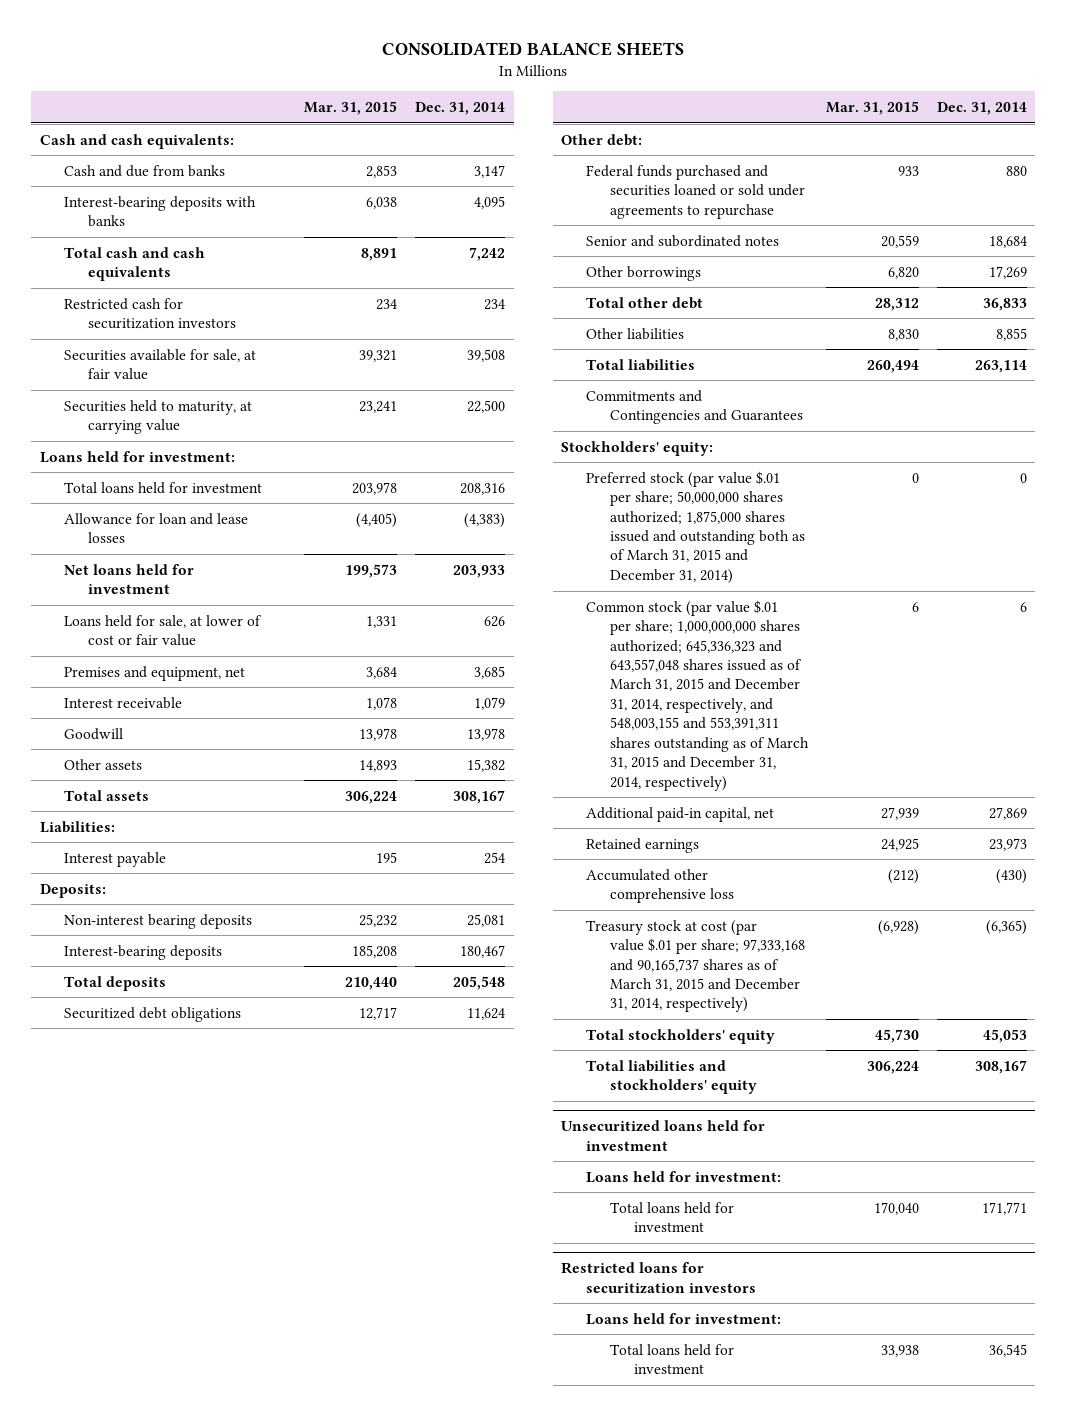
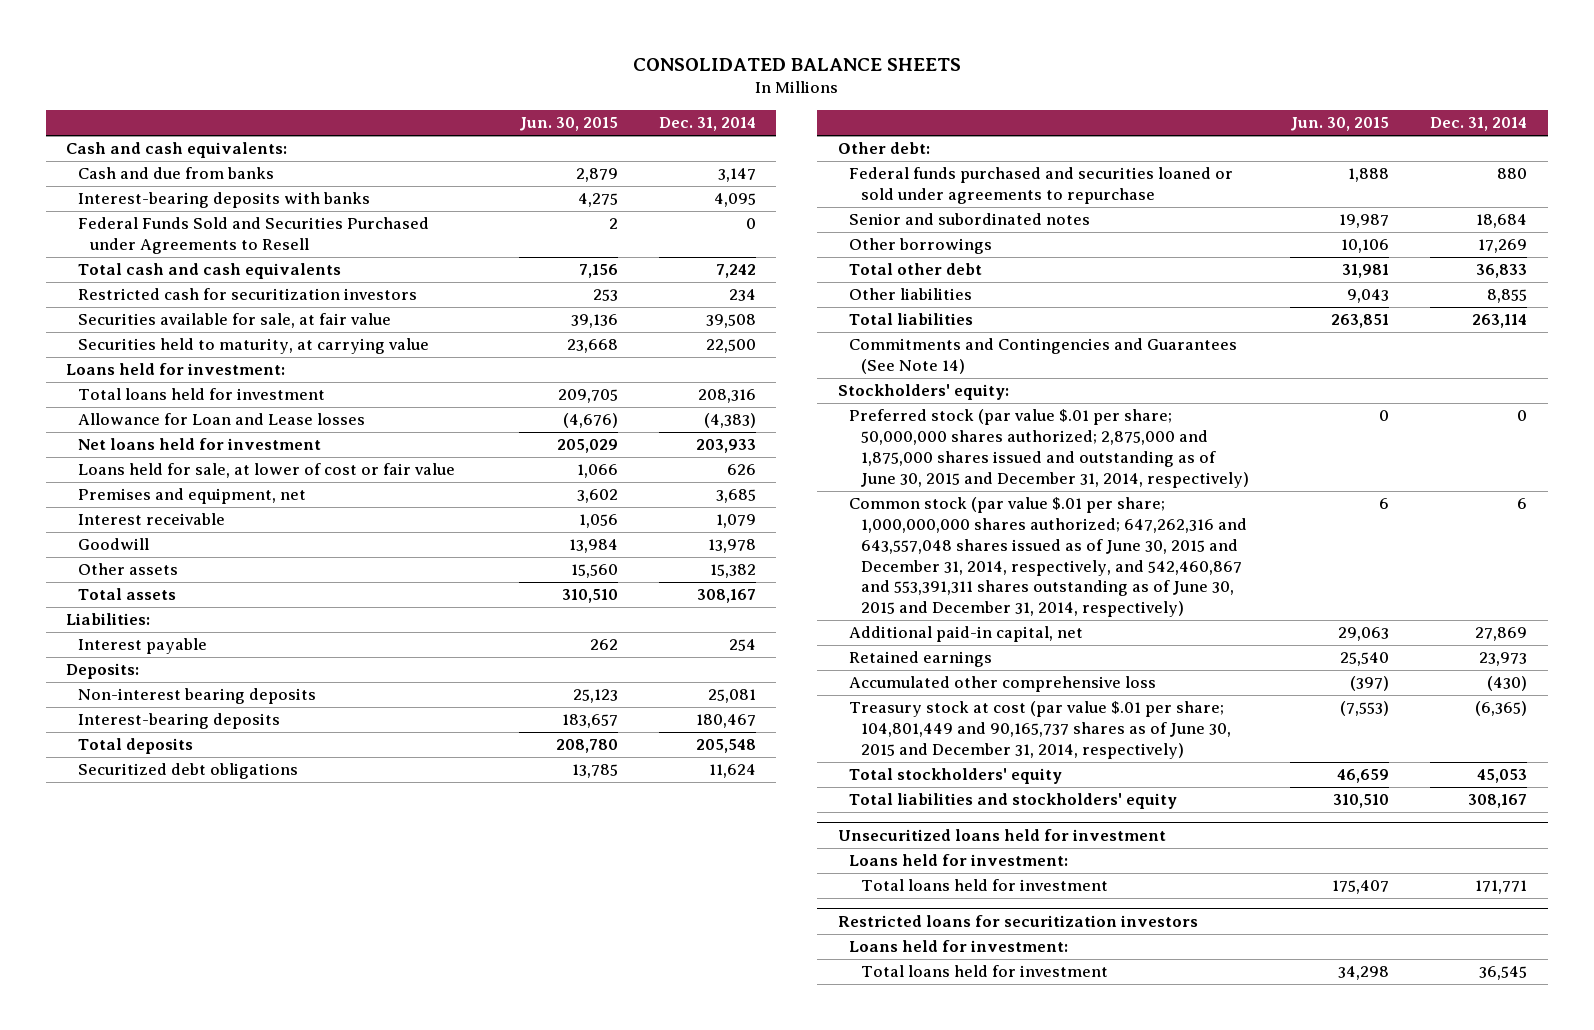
- | Mar. 31, 2015 | Dec. 31, 2014
+ | Jun. 30, 2015 | Dec. 31, 2014
+ Federal Funds Sold and Securities Purchased under Agreements to Resell | 2 | 0
- Allowance for loan and lease losses | (4,405) | (4,383)
+ Allowance for Loan and Lease losses | (4,676) | (4,383)
- Commitments and Contingencies and Guarantees
+ Commitments and Contingencies and Guarantees (See Note 14)
- Preferred stock (par value $.01 per share; 50,000,000 shares authorized; 1,875,000 shares issued and outstanding both as of March 31, 2015 and December 31, 2014) | 0 | 0
- Common stock (par value $.01 per share; 1,000,000,000 shares authorized; 645,336,323 and 643,557,048 shares issued as of March 31, 2015 and December 31, 2014, respectively, and 548,003,155 and 553,391,311 shares outstanding as of March 31, 2015 and December 31, 2014, respectively) | 6 | 6
+ Preferred stock (par value $.01 per share; 50,000,000 shares authorized; 2,875,000 and 1,875,000 shares issued and outstanding as of June 30, 2015 and December 31, 2014, respectively) | 0 | 0
+ Common stock (par value $.01 per share; 1,000,000,000 shares authorized; 647,262,316 and 643,557,048 shares issued as of June 30, 2015 and December 31, 2014, respectively, and 542,460,867 and 553,391,311 shares outstanding as of June 30, 2015 and December 31, 2014, respectively) | 6 | 6
- Treasury stock at cost (par value $.01 per share; 97,333,168 and 90,165,737 shares as of March 31, 2015 and December 31, 2014, respectively) | (6,928) | (6,365)
+ Treasury stock at cost (par value $.01 per share; 104,801,449 and 90,165,737 shares as of June 30, 2015 and December 31, 2014, respectively) | (7,553) | (6,365)

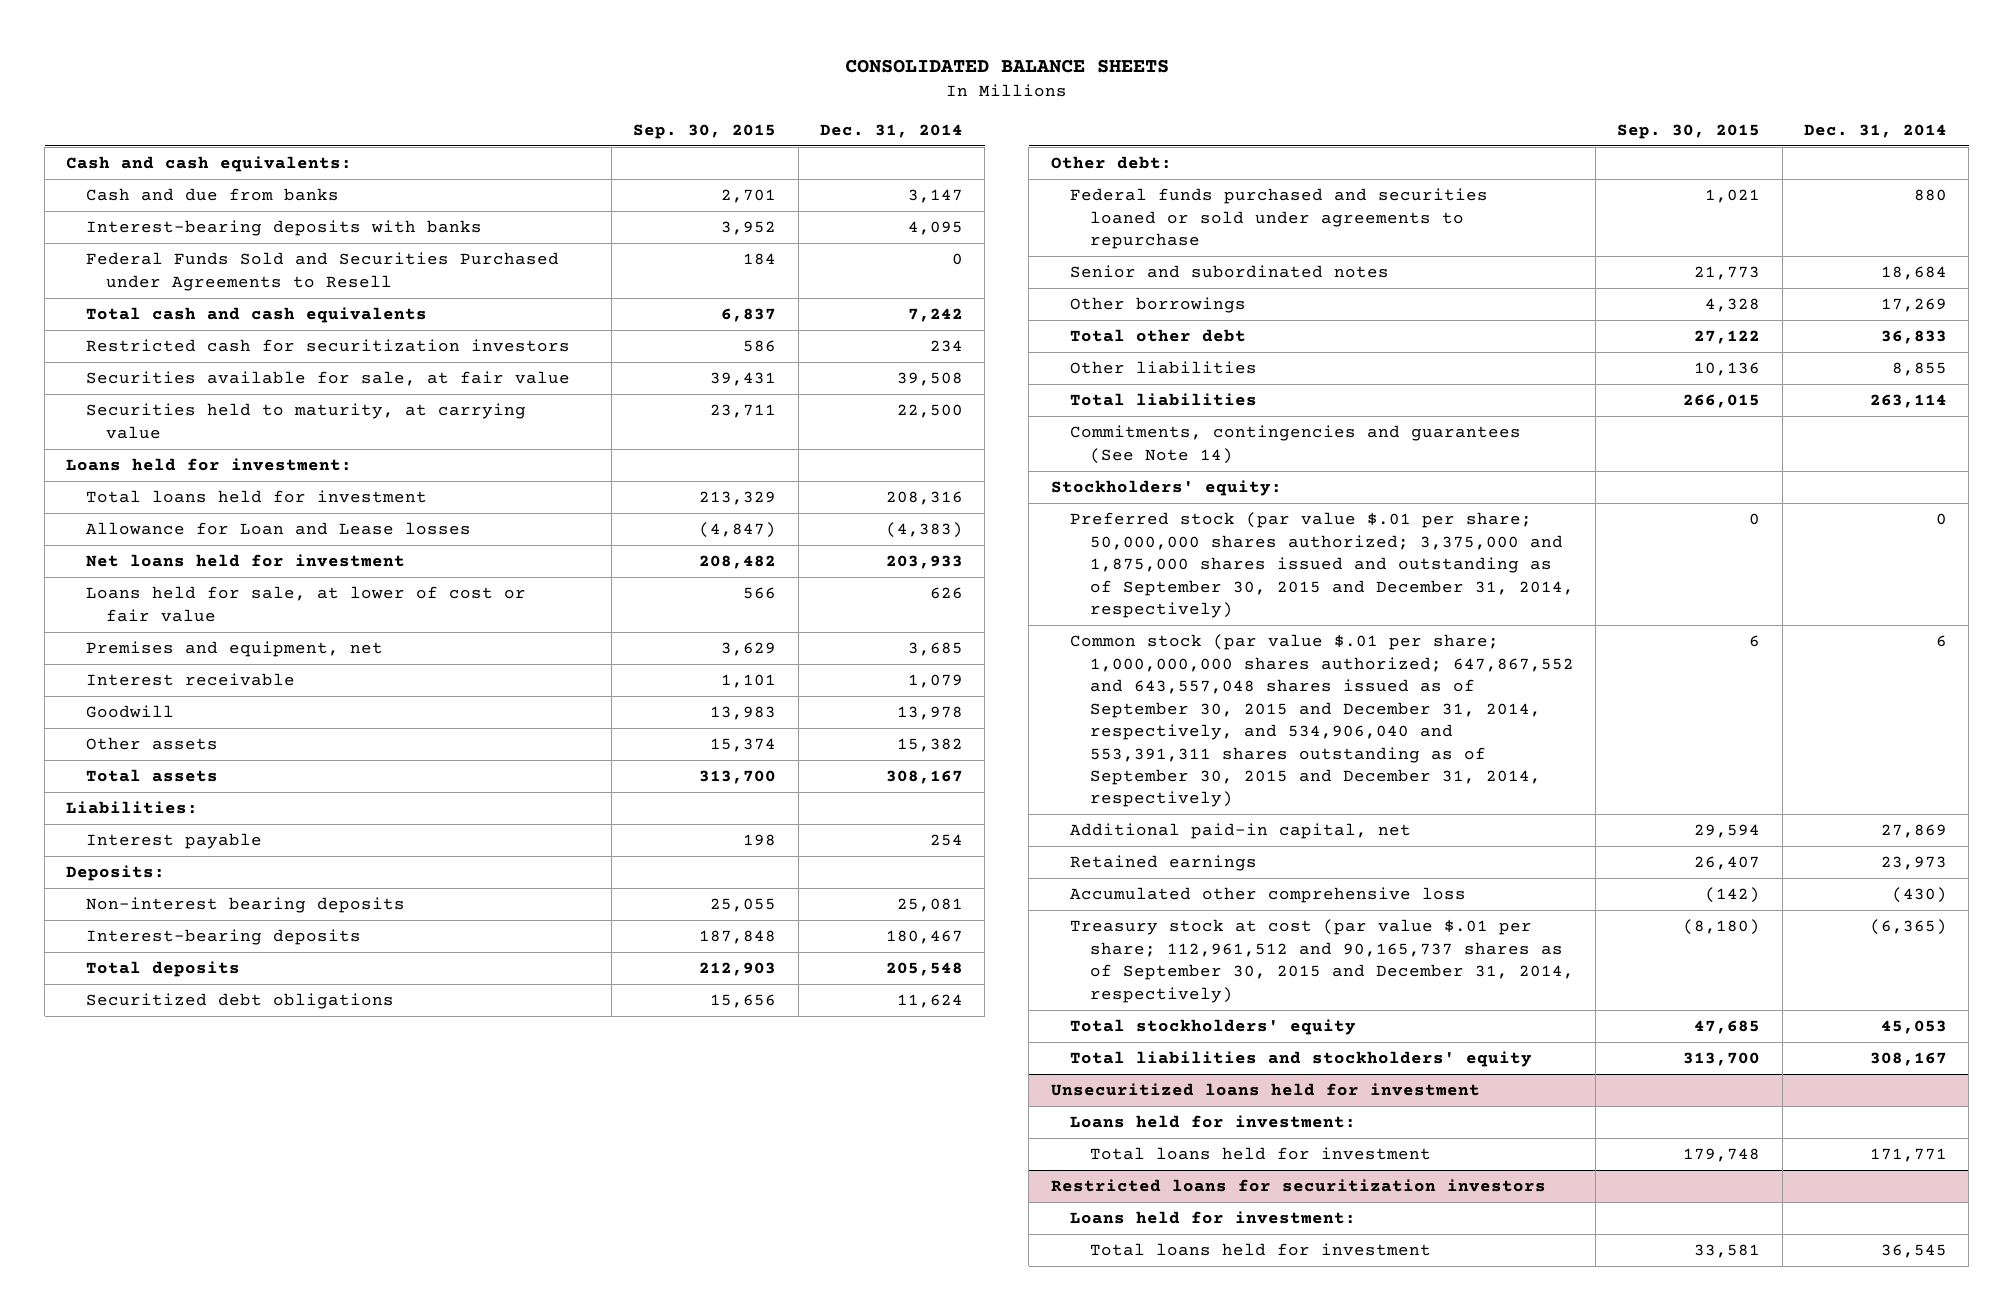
- | Jun. 30, 2015 | Dec. 31, 2014
+ | Sep. 30, 2015 | Dec. 31, 2014
- Commitments and Contingencies and Guarantees (See Note 14)
+ Commitments, contingencies and guarantees (See Note 14)
- Preferred stock (par value $.01 per share; 50,000,000 shares authorized; 2,875,000 and 1,875,000 shares issued and outstanding as of June 30, 2015 and December 31, 2014, respectively) | 0 | 0
- Common stock (par value $.01 per share; 1,000,000,000 shares authorized; 647,262,316 and 643,557,048 shares issued as of June 30, 2015 and December 31, 2014, respectively, and 542,460,867 and 553,391,311 shares outstanding as of June 30, 2015 and December 31, 2014, respectively) | 6 | 6
+ Preferred stock (par value $.01 per share; 50,000,000 shares authorized; 3,375,000 and 1,875,000 shares issued and outstanding as of September 30, 2015 and December 31, 2014, respectively) | 0 | 0
+ Common stock (par value $.01 per share; 1,000,000,000 shares authorized; 647,867,552 and 643,557,048 shares issued as of September 30, 2015 and December 31, 2014, respectively, and 534,906,040 and 553,391,311 shares outstanding as of September 30, 2015 and December 31, 2014, respectively) | 6 | 6
- Treasury stock at cost (par value $.01 per share; 104,801,449 and 90,165,737 shares as of June 30, 2015 and December 31, 2014, respectively) | (7,553) | (6,365)
+ Treasury stock at cost (par value $.01 per share; 112,961,512 and 90,165,737 shares as of September 30, 2015 and December 31, 2014, respectively) | (8,180) | (6,365)

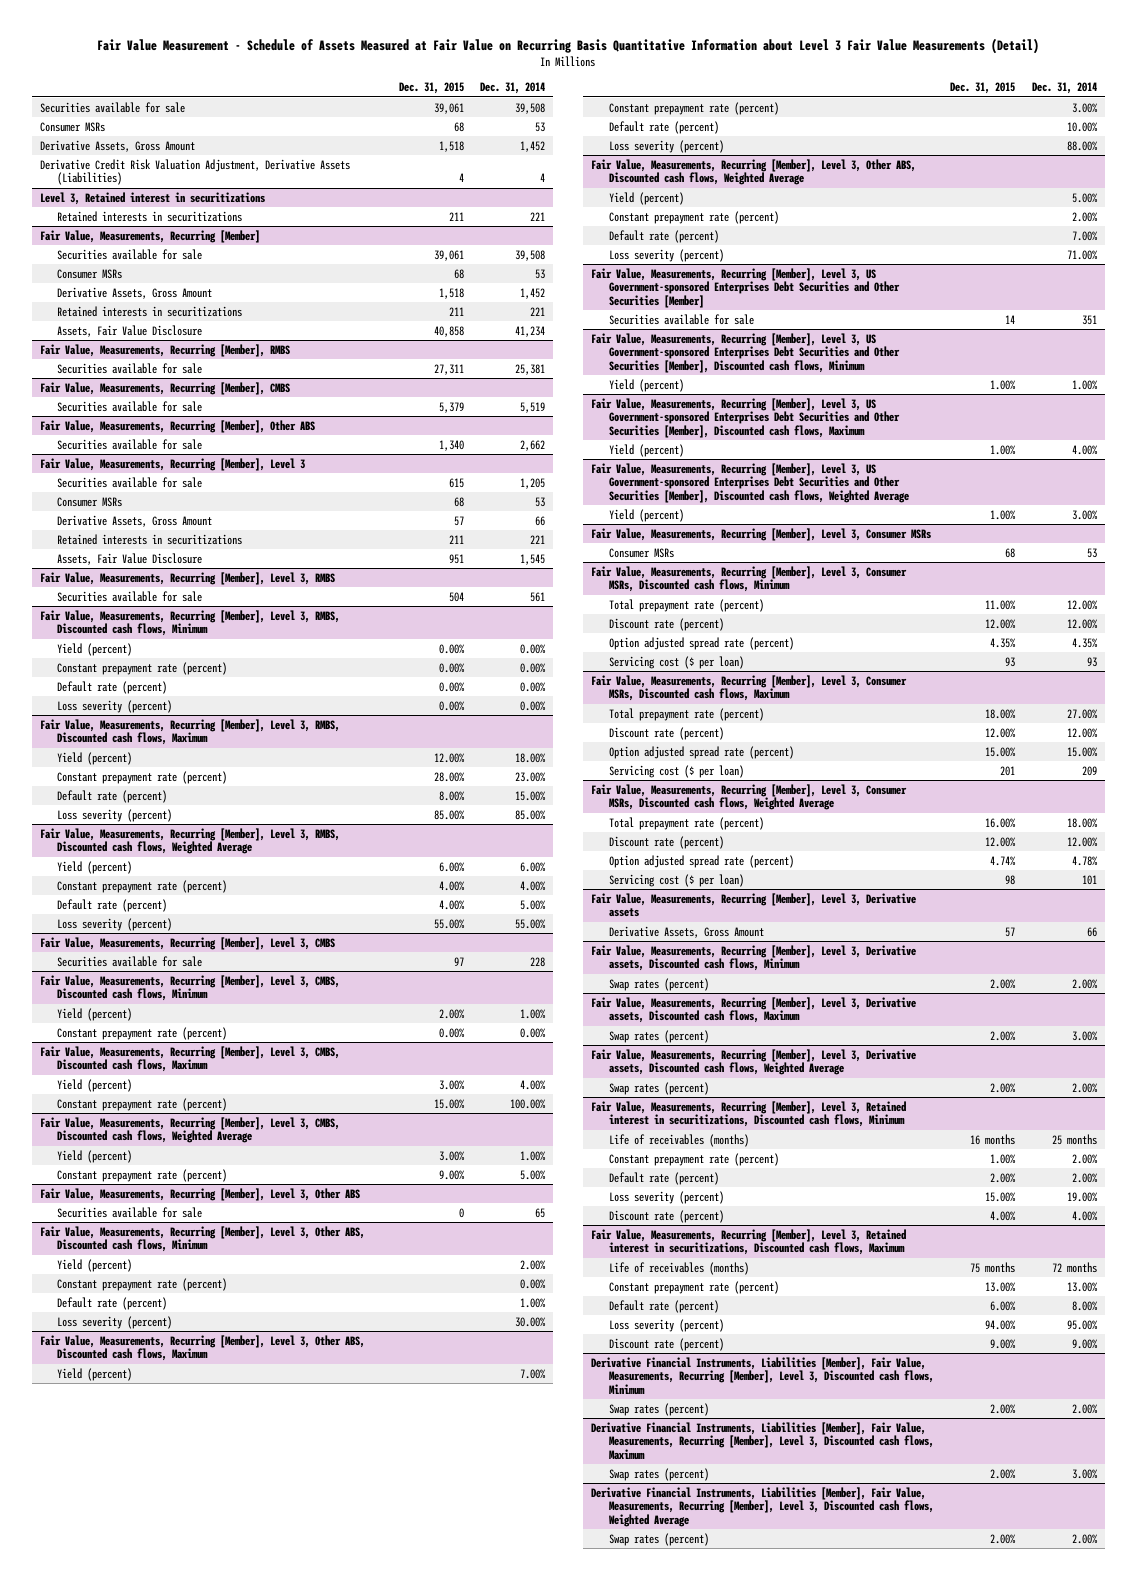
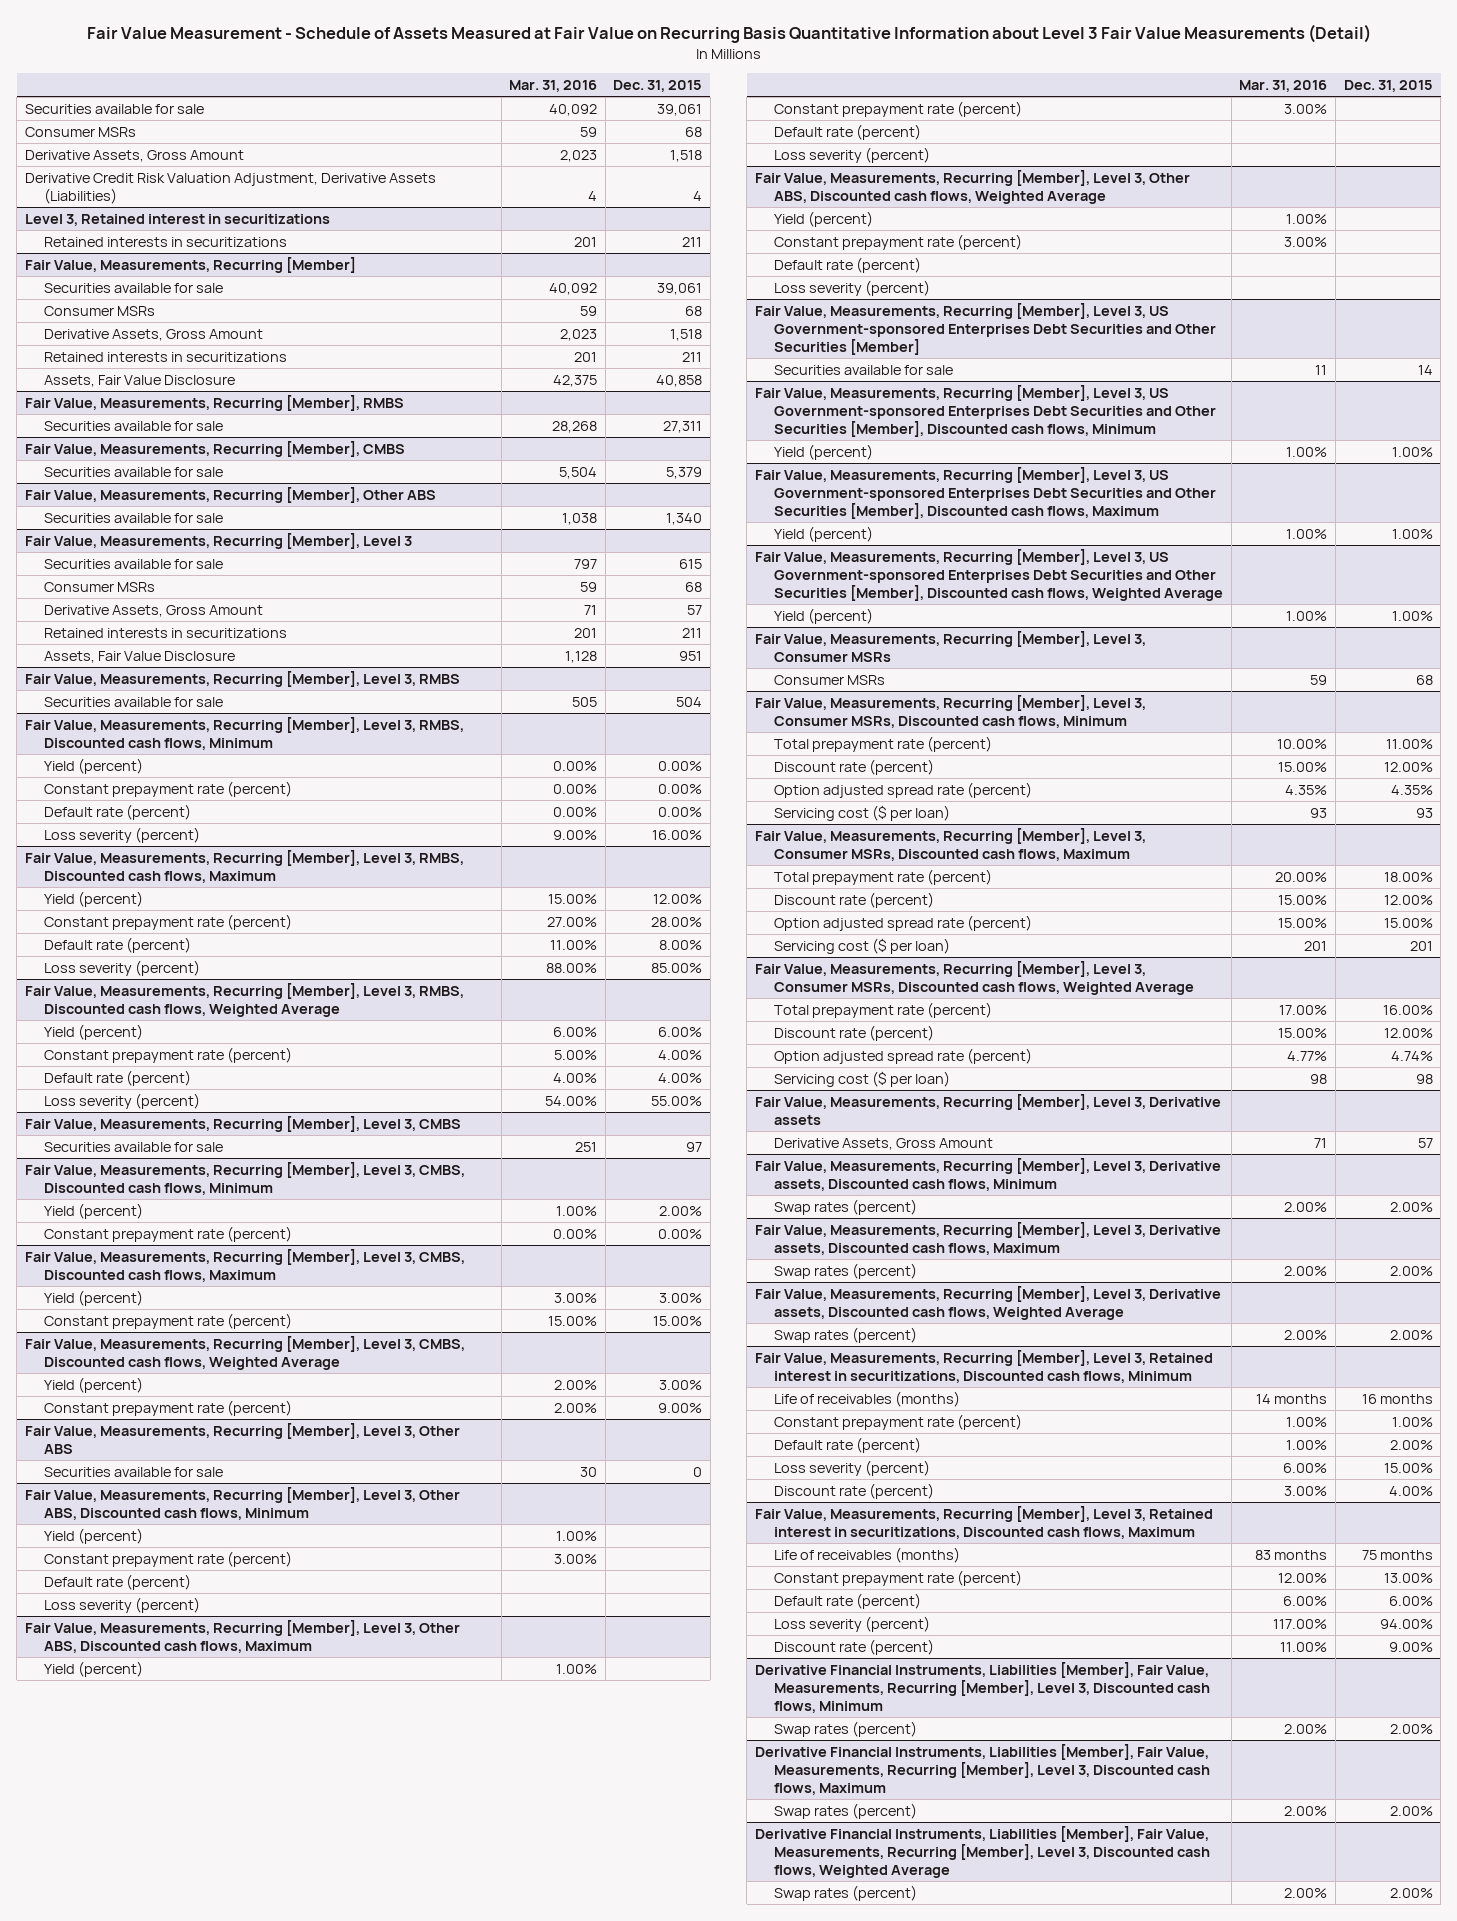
- | Dec. 31, 2015 | Dec. 31, 2014
+ | Mar. 31, 2016 | Dec. 31, 2015
@ Fair Value, Measurements, Recurring [Member], Level 3, RMBS, Discounted cash flows, Minimum
- Loss severity (percent) | 0.00% | 0.00%
+ Loss severity (percent) | 9.00% | 16.00%

